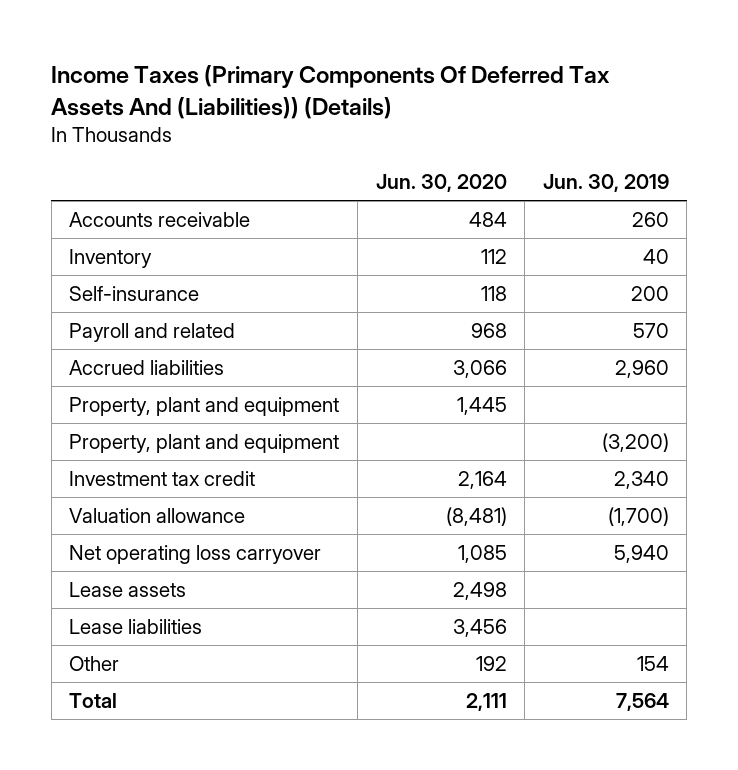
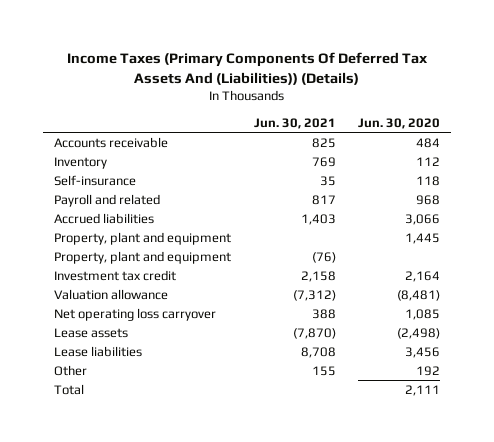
- | Jun. 30, 2020 | Jun. 30, 2019
+ | Jun. 30, 2021 | Jun. 30, 2020
- Lease assets | 2,498 |
+ Lease assets | (7,870) | (2,498)

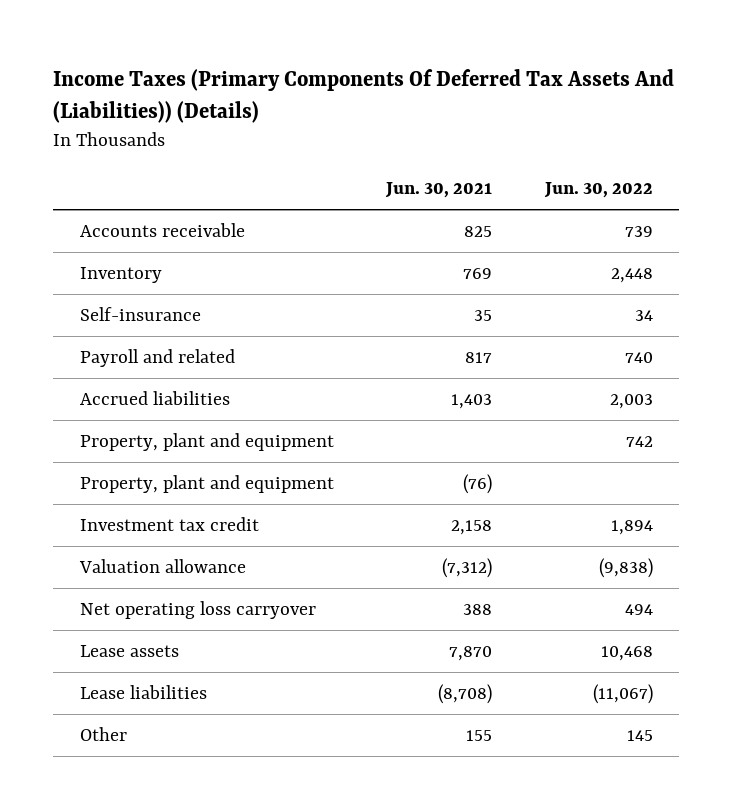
- | Jun. 30, 2021 | Jun. 30, 2020
+ | Jun. 30, 2021 | Jun. 30, 2022
- Lease assets | (7,870) | (2,498)
- Lease liabilities | 8,708 | 3,456
+ Lease assets | 7,870 | 10,468
+ Lease liabilities | (8,708) | (11,067)
- Total | | 2,111

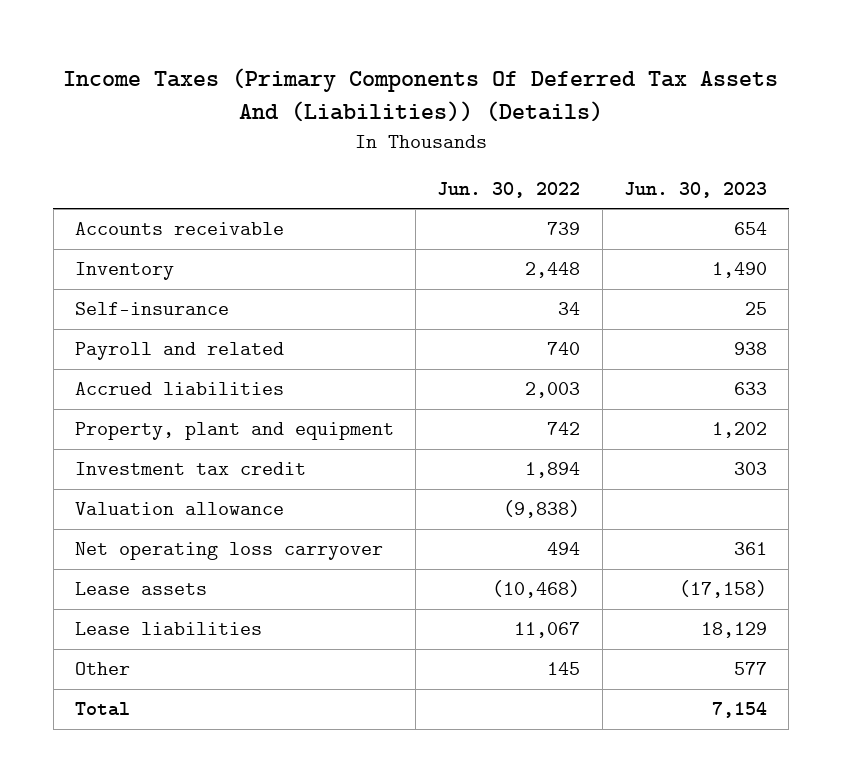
- | Jun. 30, 2021 | Jun. 30, 2022
+ | Jun. 30, 2022 | Jun. 30, 2023
- Property, plant and equipment | (76) |
- Lease assets | 7,870 | 10,468
- Lease liabilities | (8,708) | (11,067)
+ Lease assets | (10,468) | (17,158)
+ Lease liabilities | 11,067 | 18,129
+ Total | | 7,154

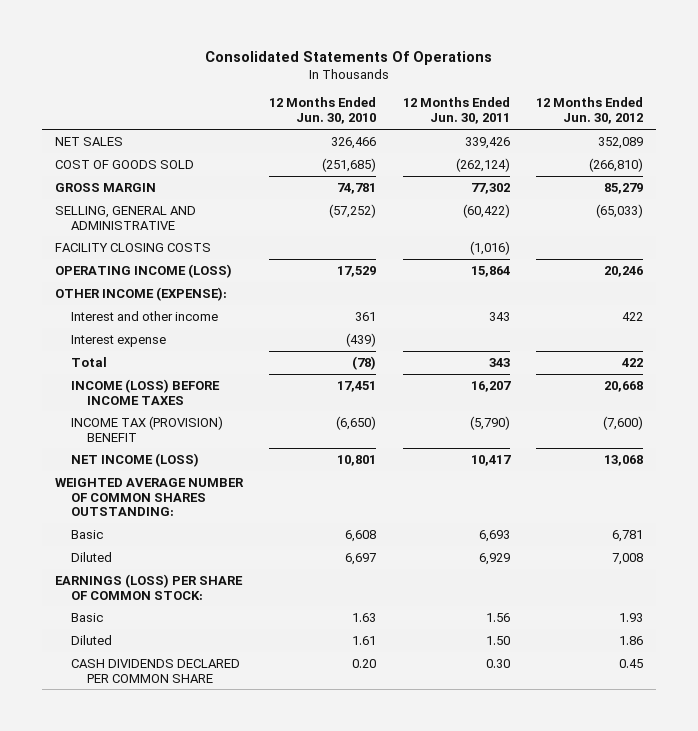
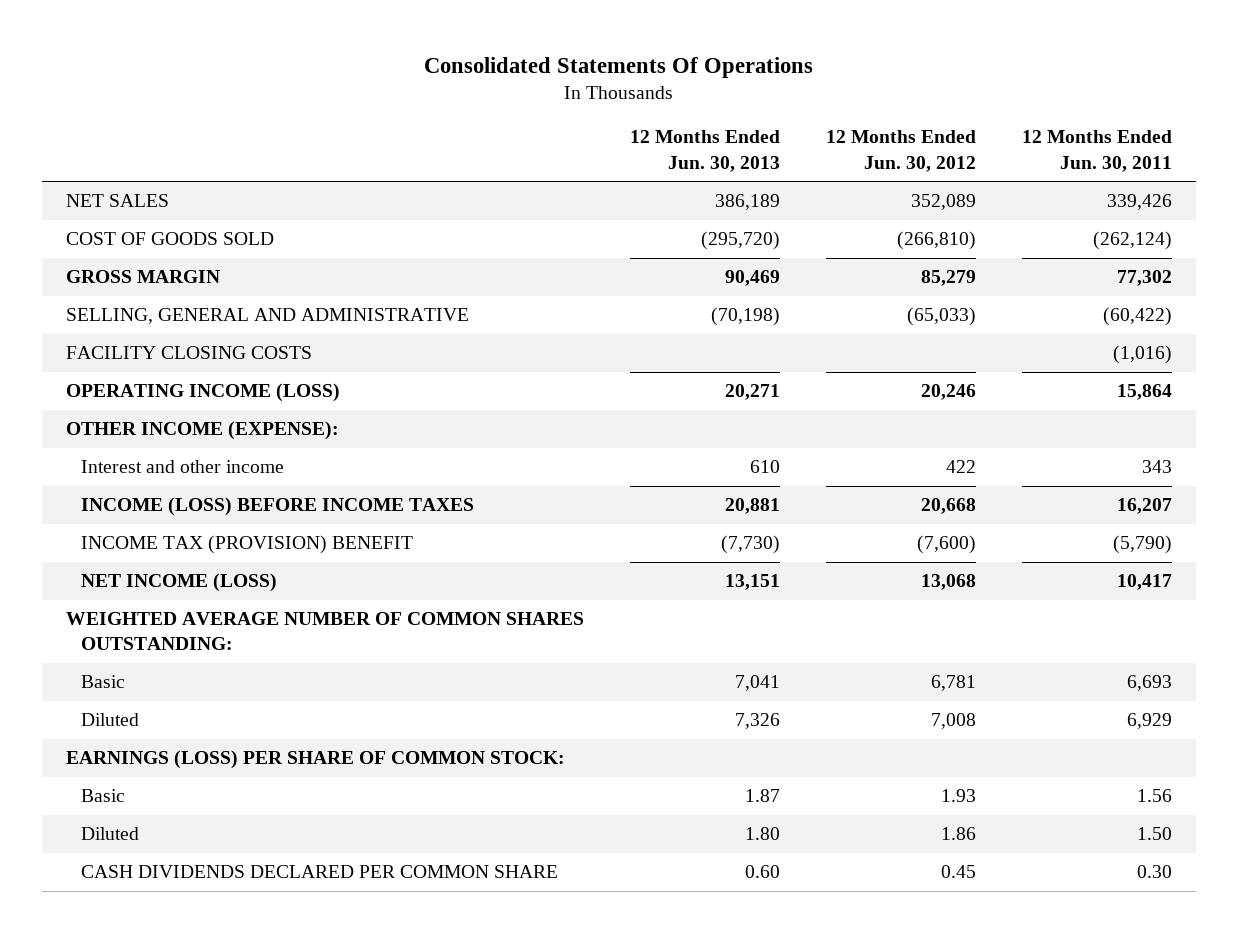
- | 12 Months Ended Jun. 30, 2010 | 12 Months Ended Jun. 30, 2011 | 12 Months Ended Jun. 30, 2012
+ | 12 Months Ended Jun. 30, 2013 | 12 Months Ended Jun. 30, 2012 | 12 Months Ended Jun. 30, 2011
- Interest expense | (439) | |
- Total | (78) | 343 | 422

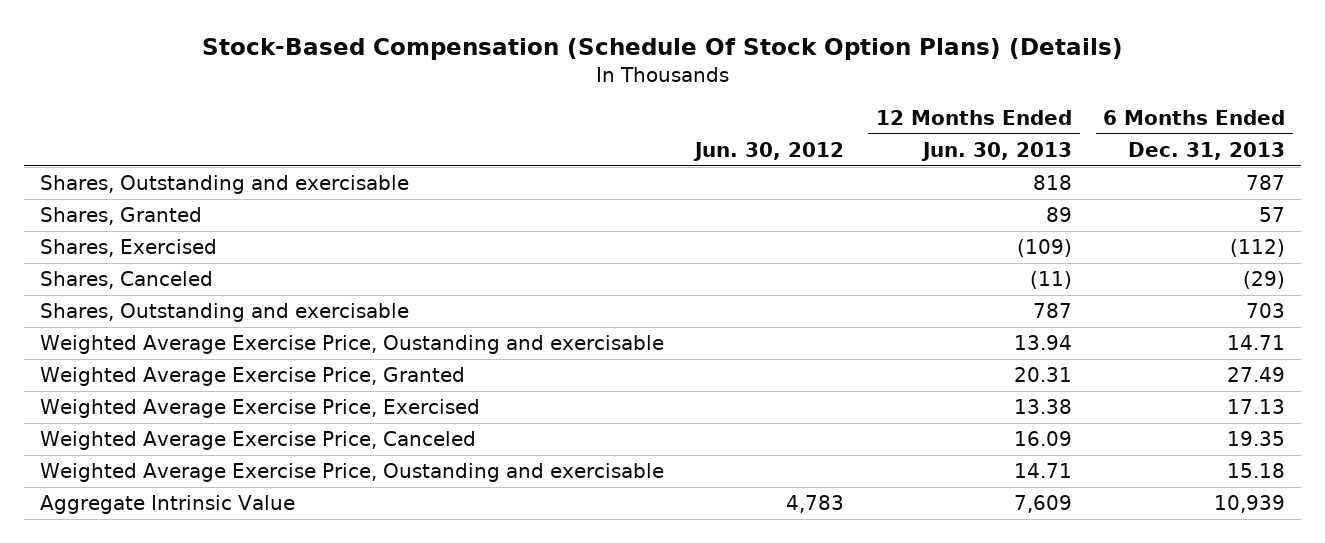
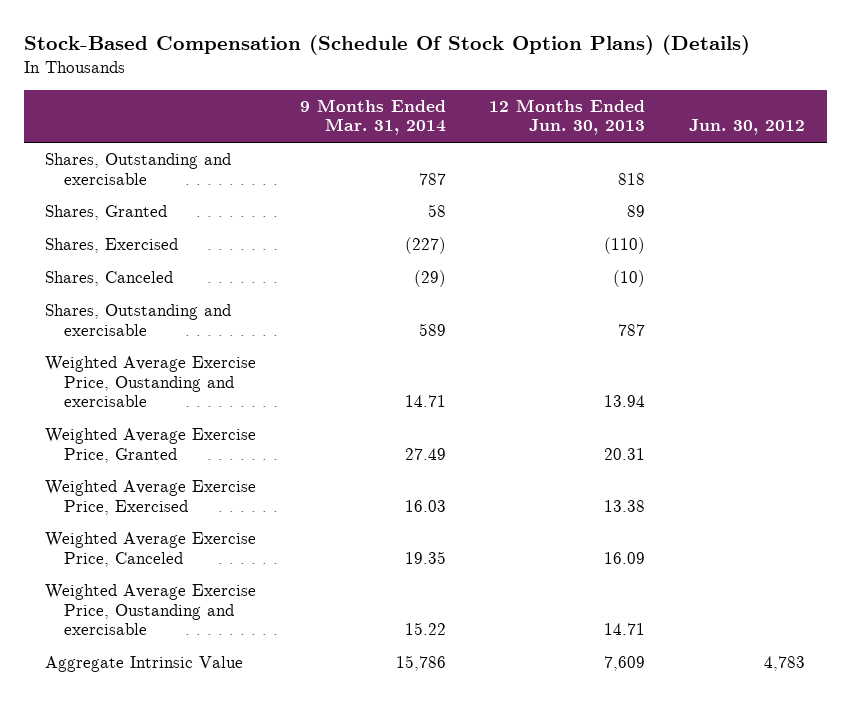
- | Jun. 30, 2012 | 12 Months Ended Jun. 30, 2013 | 6 Months Ended Dec. 31, 2013
+ | 9 Months Ended Mar. 31, 2014 | 12 Months Ended Jun. 30, 2013 | Jun. 30, 2012
- Shares, Exercised | | (109) | (112)
- Shares, Canceled | | (11) | (29)
+ Shares, Exercised | (227) | (110) |
+ Shares, Canceled | (29) | (10) |

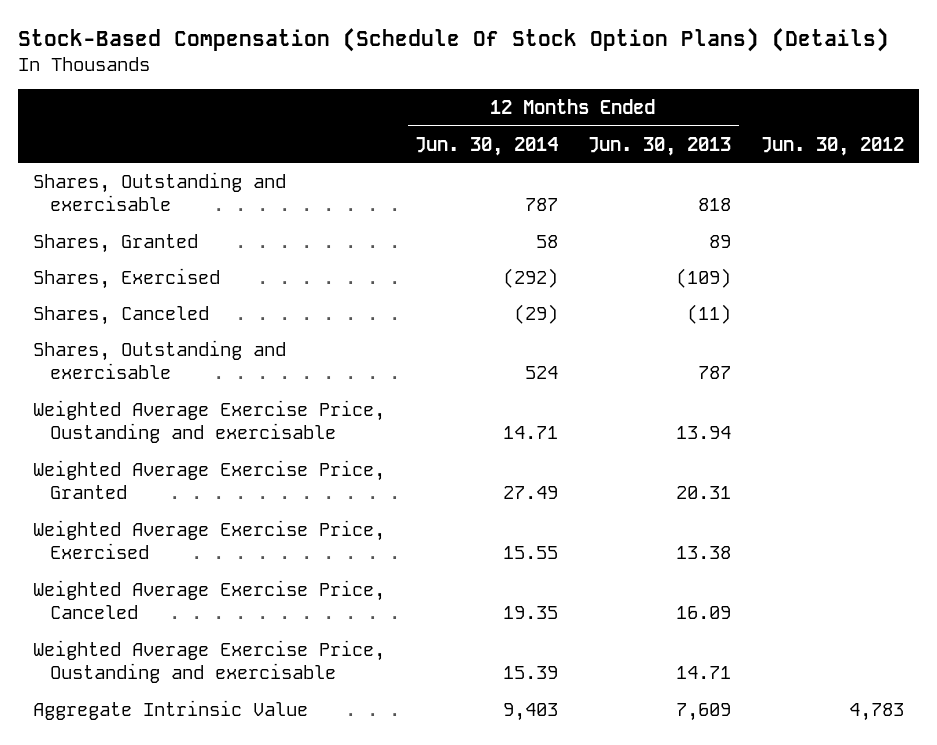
- | 9 Months Ended Mar. 31, 2014 | 12 Months Ended Jun. 30, 2013 | Jun. 30, 2012
+ | 12 Months Ended Jun. 30, 2014 | 12 Months Ended Jun. 30, 2013 | Jun. 30, 2012
- Shares, Exercised | (227) | (110) |
- Shares, Canceled | (29) | (10) |
+ Shares, Exercised | (292) | (109) |
+ Shares, Canceled | (29) | (11) |

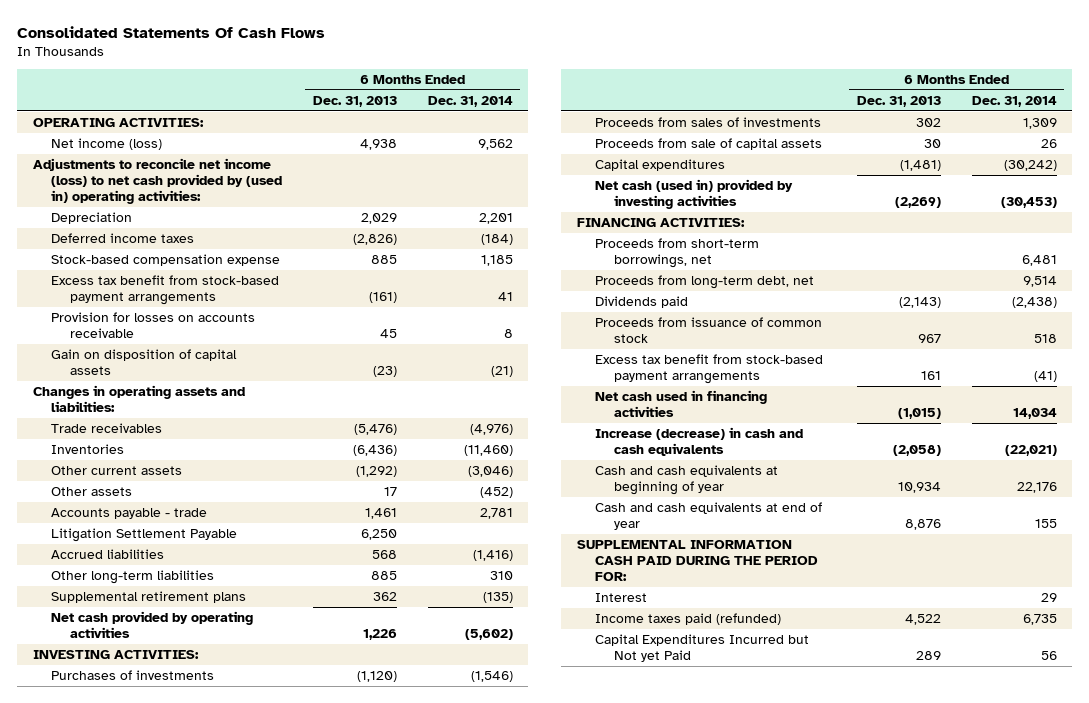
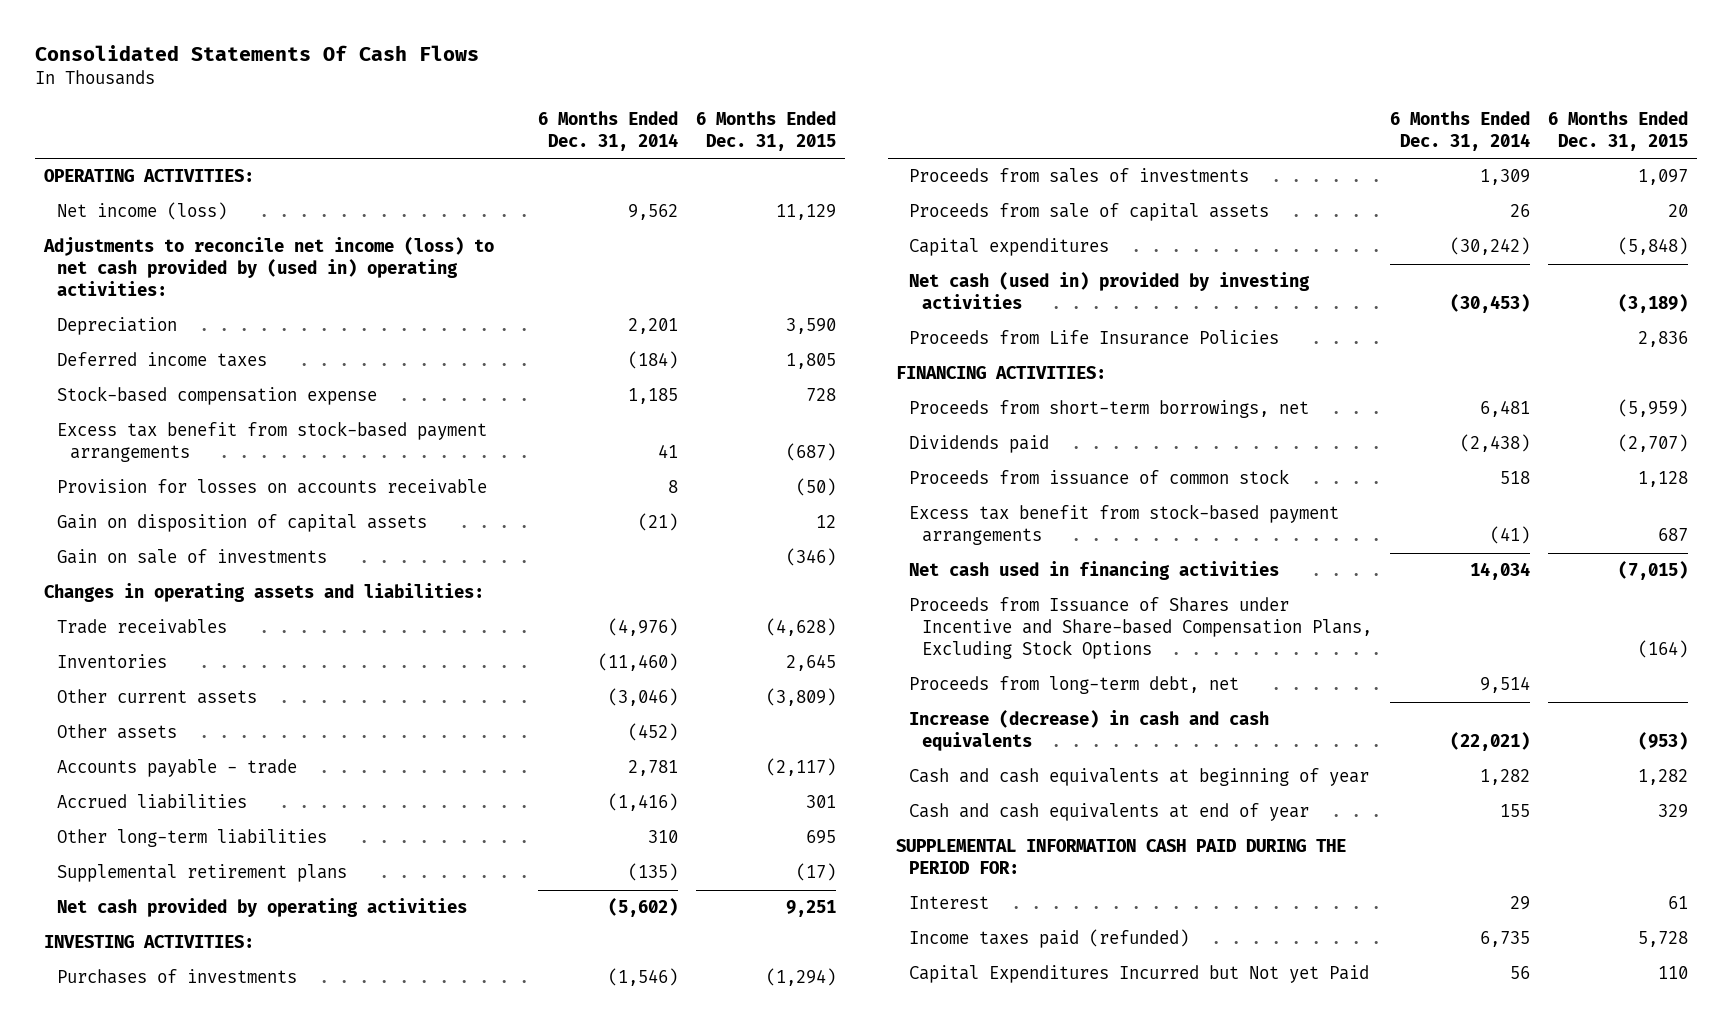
- | 6 Months Ended Dec. 31, 2013 | 6 Months Ended Dec. 31, 2014
+ | 6 Months Ended Dec. 31, 2014 | 6 Months Ended Dec. 31, 2015
+ Gain on sale of investments | | (346)
- Litigation Settlement Payable | 6,250 |
+ Proceeds from Life Insurance Policies | | 2,836
+ Proceeds from Issuance of Shares under Incentive and Share-based Compensation Plans, Excluding Stock Options | | (164)
moved down: Proceeds from long-term debt, net | 9,514 |
- Cash and cash equivalents at beginning of year | 10,934 | 22,176
+ Cash and cash equivalents at beginning of year | 1,282 | 1,282

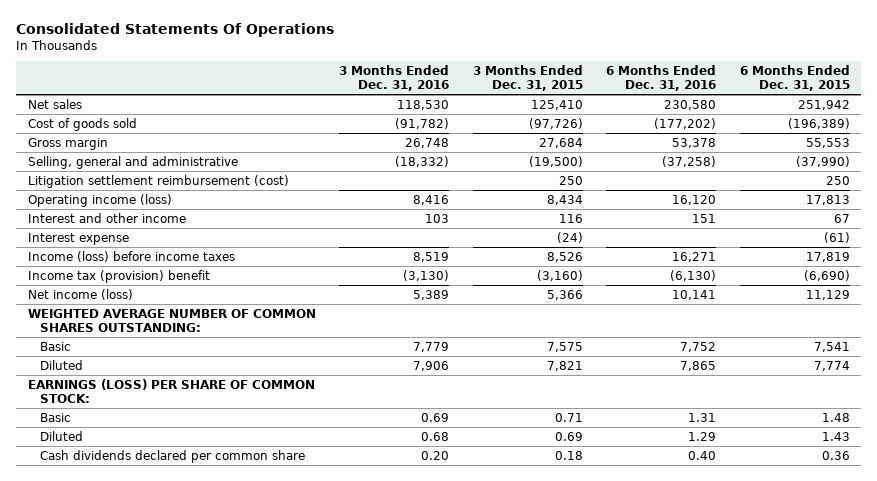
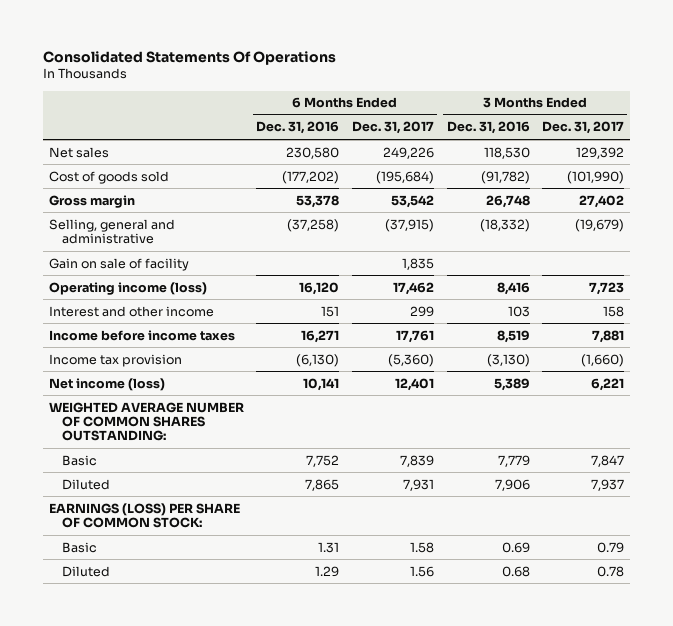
- | 3 Months Ended Dec. 31, 2016 | 3 Months Ended Dec. 31, 2015 | 6 Months Ended Dec. 31, 2016 | 6 Months Ended Dec. 31, 2015
+ | 6 Months Ended Dec. 31, 2016 | 6 Months Ended Dec. 31, 2017 | 3 Months Ended Dec. 31, 2016 | 3 Months Ended Dec. 31, 2017
- Litigation settlement reimbursement (cost) | | 250 | | 250
+ Gain on sale of facility | | 1,835 | |
- Interest expense | | (24) | | (61)
- Income (loss) before income taxes | 8,519 | 8,526 | 16,271 | 17,819
- Income tax (provision) benefit | (3,130) | (3,160) | (6,130) | (6,690)
+ Income before income taxes | 16,271 | 17,761 | 8,519 | 7,881
+ Income tax provision | (6,130) | (5,360) | (3,130) | (1,660)
- Cash dividends declared per common share | 0.20 | 0.18 | 0.40 | 0.36

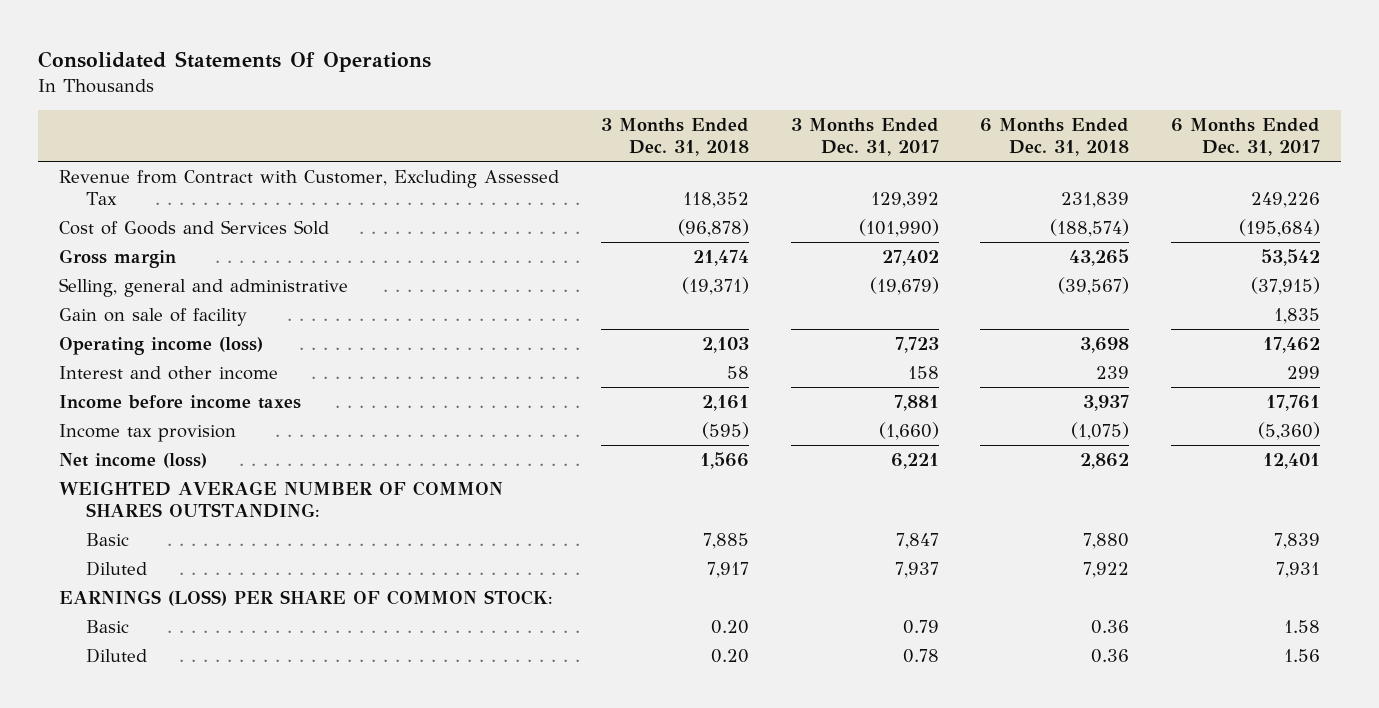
- | 6 Months Ended Dec. 31, 2016 | 6 Months Ended Dec. 31, 2017 | 3 Months Ended Dec. 31, 2016 | 3 Months Ended Dec. 31, 2017
+ | 3 Months Ended Dec. 31, 2018 | 3 Months Ended Dec. 31, 2017 | 6 Months Ended Dec. 31, 2018 | 6 Months Ended Dec. 31, 2017
- Net sales | 230,580 | 249,226 | 118,530 | 129,392
- Cost of goods sold | (177,202) | (195,684) | (91,782) | (101,990)
+ Revenue from Contract with Customer, Excluding Assessed Tax | 118,352 | 129,392 | 231,839 | 249,226
+ Cost of Goods and Services Sold | (96,878) | (101,990) | (188,574) | (195,684)

